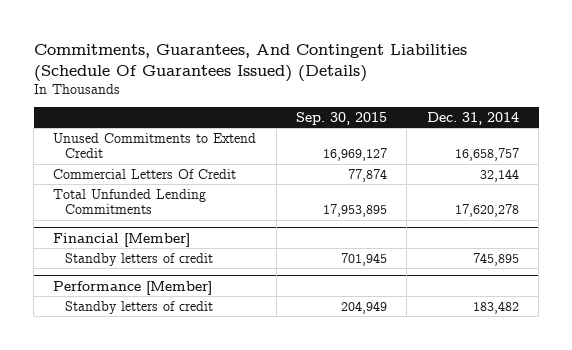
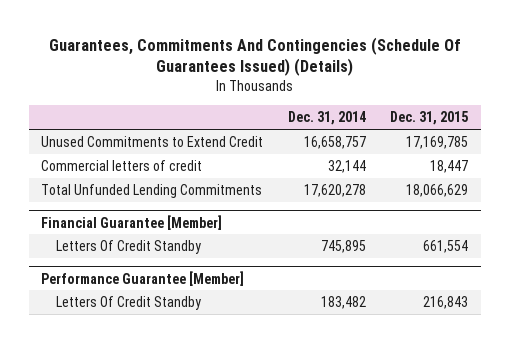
- Commitments, Guarantees, And Contingent Liabilities (Schedule Of Guarantees Issued) (Details)
+ Guarantees, Commitments And Contingencies (Schedule Of Guarantees Issued) (Details)
- | Sep. 30, 2015 | Dec. 31, 2014
+ | Dec. 31, 2014 | Dec. 31, 2015
- Commercial Letters Of Credit | 77,874 | 32,144
+ Commercial letters of credit | 32,144 | 18,447
- Financial [Member]
- Standby letters of credit | 701,945 | 745,895
- Performance [Member]
- Standby letters of credit | 204,949 | 183,482
+ Financial Guarantee [Member]
+ Letters Of Credit Standby | 745,895 | 661,554
+ Performance Guarantee [Member]
+ Letters Of Credit Standby | 183,482 | 216,843

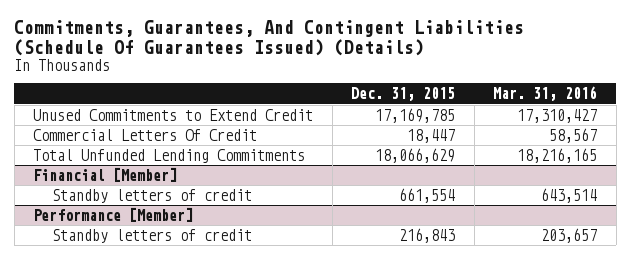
- Guarantees, Commitments And Contingencies (Schedule Of Guarantees Issued) (Details)
+ Commitments, Guarantees, And Contingent Liabilities (Schedule Of Guarantees Issued) (Details)
- | Dec. 31, 2014 | Dec. 31, 2015
+ | Dec. 31, 2015 | Mar. 31, 2016
- Commercial letters of credit | 32,144 | 18,447
+ Commercial Letters Of Credit | 18,447 | 58,567
- Financial Guarantee [Member]
- Letters Of Credit Standby | 745,895 | 661,554
- Performance Guarantee [Member]
- Letters Of Credit Standby | 183,482 | 216,843
+ Financial [Member]
+ Standby letters of credit | 661,554 | 643,514
+ Performance [Member]
+ Standby letters of credit | 216,843 | 203,657

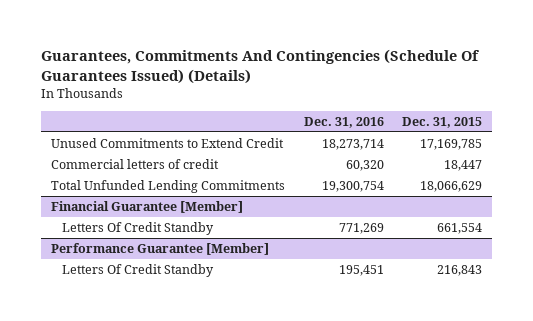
- Commitments, Guarantees, And Contingent Liabilities (Schedule Of Guarantees Issued) (Details)
+ Guarantees, Commitments And Contingencies (Schedule Of Guarantees Issued) (Details)
- | Dec. 31, 2015 | Mar. 31, 2016
+ | Dec. 31, 2016 | Dec. 31, 2015
- Commercial Letters Of Credit | 18,447 | 58,567
+ Commercial letters of credit | 60,320 | 18,447
- Financial [Member]
- Standby letters of credit | 661,554 | 643,514
- Performance [Member]
- Standby letters of credit | 216,843 | 203,657
+ Financial Guarantee [Member]
+ Letters Of Credit Standby | 771,269 | 661,554
+ Performance Guarantee [Member]
+ Letters Of Credit Standby | 195,451 | 216,843

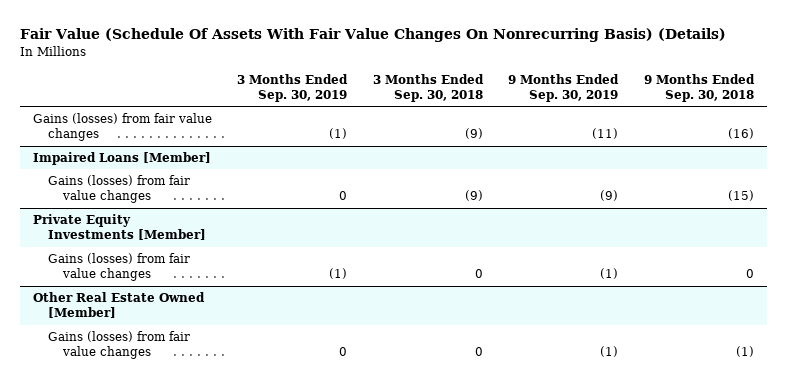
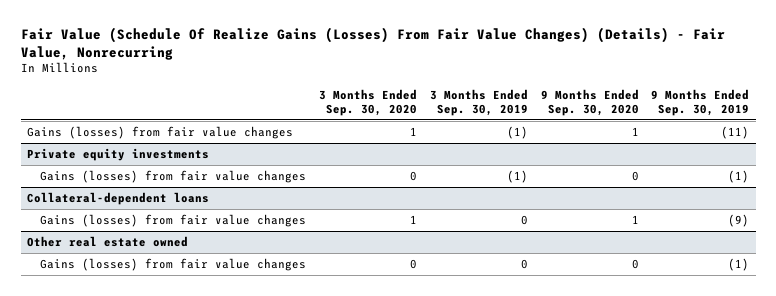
- Fair Value (Schedule Of Assets With Fair Value Changes On Nonrecurring Basis) (Details)
+ Fair Value (Schedule Of Realize Gains (Losses) From Fair Value Changes) (Details) - Fair Value, Nonrecurring
- | 3 Months Ended Sep. 30, 2019 | 3 Months Ended Sep. 30, 2018 | 9 Months Ended Sep. 30, 2019 | 9 Months Ended Sep. 30, 2018
+ | 3 Months Ended Sep. 30, 2020 | 3 Months Ended Sep. 30, 2019 | 9 Months Ended Sep. 30, 2020 | 9 Months Ended Sep. 30, 2019
- Impaired Loans [Member]
- Gains (losses) from fair value changes | 0 | (9) | (9) | (15)
- Private Equity Investments [Member]
+ Private equity investments
- Other Real Estate Owned [Member]
+ Collateral-dependent loans
+ Gains (losses) from fair value changes | 1 | 0 | 1 | (9)
+ Other real estate owned

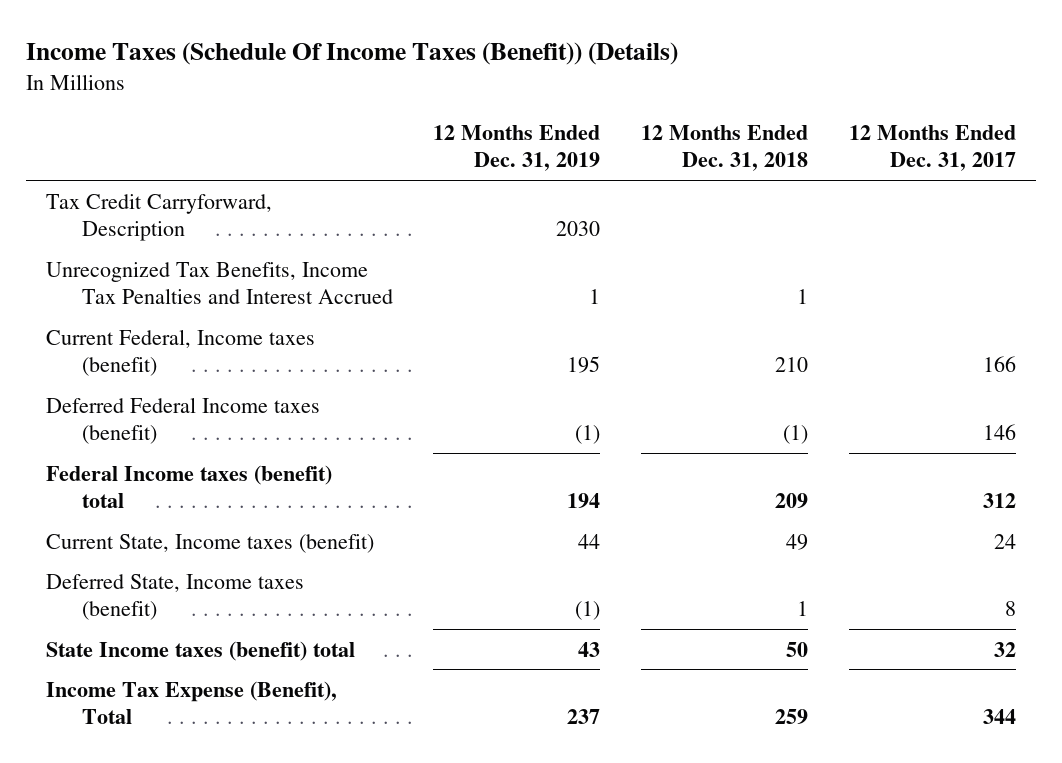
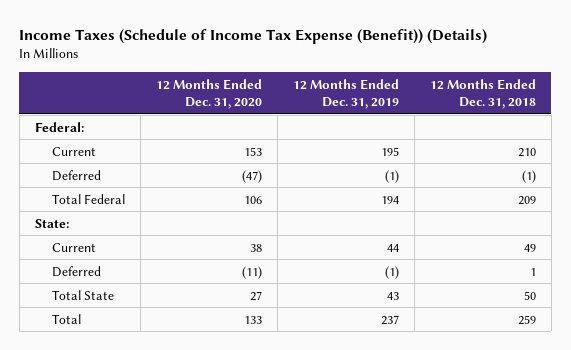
- Income Taxes (Schedule Of Income Taxes (Benefit)) (Details)
+ Income Taxes (Schedule of Income Tax Expense (Benefit)) (Details)
- | 12 Months Ended Dec. 31, 2019 | 12 Months Ended Dec. 31, 2018 | 12 Months Ended Dec. 31, 2017
+ | 12 Months Ended Dec. 31, 2020 | 12 Months Ended Dec. 31, 2019 | 12 Months Ended Dec. 31, 2018
- Tax Credit Carryforward, Description | 2030 | |
- Unrecognized Tax Benefits, Income Tax Penalties and Interest Accrued | 1 | 1 |
- Current Federal, Income taxes (benefit) | 195 | 210 | 166
- Deferred Federal Income taxes (benefit) | (1) | (1) | 146
- Federal Income taxes (benefit) total | 194 | 209 | 312
- Current State, Income taxes (benefit) | 44 | 49 | 24
- Deferred State, Income taxes (benefit) | (1) | 1 | 8
- State Income taxes (benefit) total | 43 | 50 | 32
- Income Tax Expense (Benefit), Total | 237 | 259 | 344
+ Federal:
+ Current | 153 | 195 | 210
+ Deferred | (47) | (1) | (1)
+ Total Federal | 106 | 194 | 209
+ State:
+ Current | 38 | 44 | 49
+ Deferred | (11) | (1) | 1
+ Total State | 27 | 43 | 50
+ Total | 133 | 237 | 259

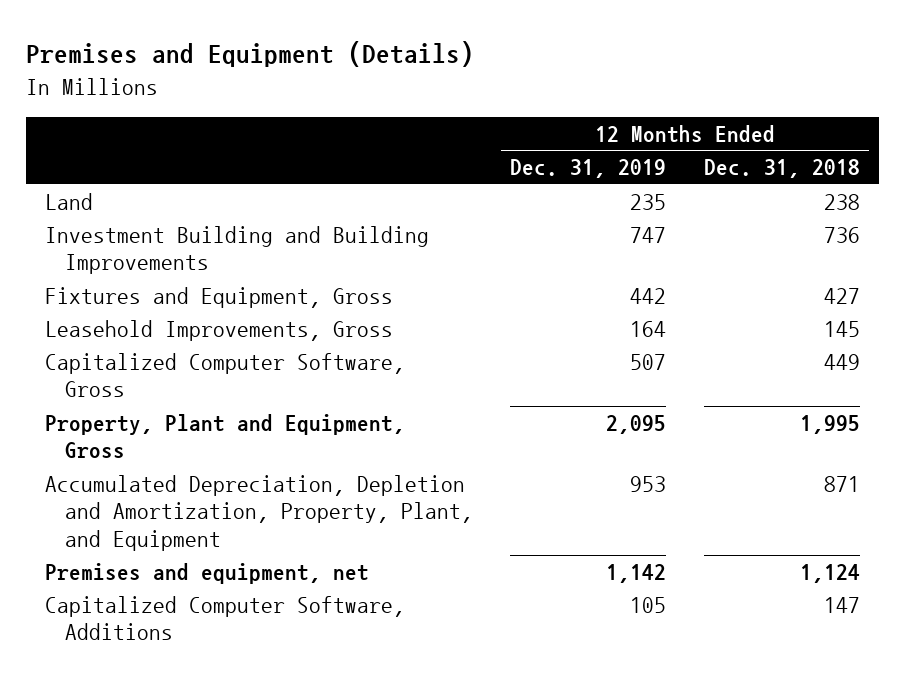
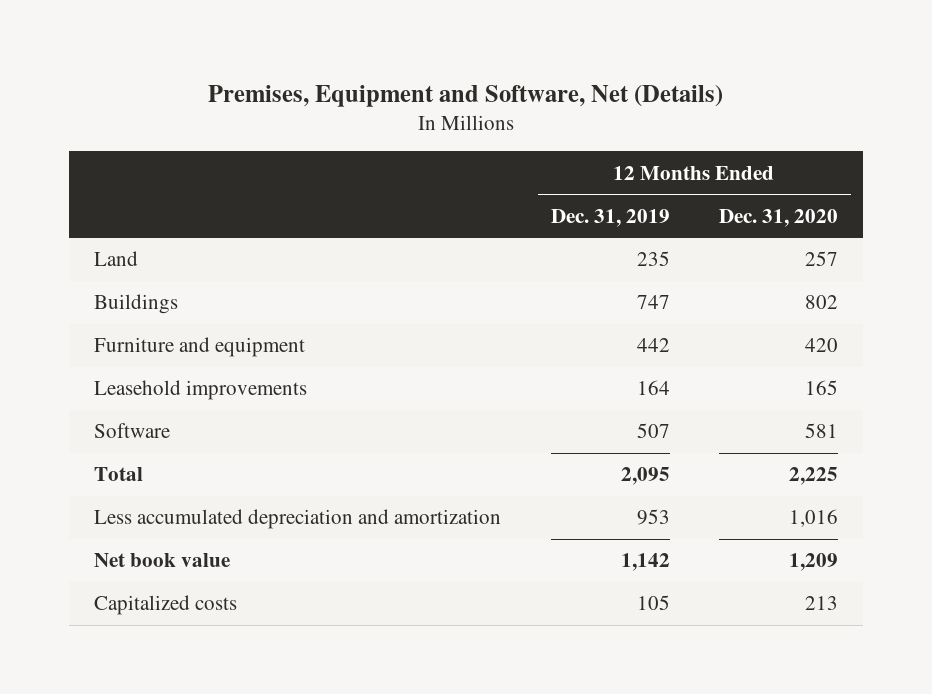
- Premises and Equipment (Details)
+ Premises, Equipment and Software, Net (Details)
- | 12 Months Ended Dec. 31, 2019 | 12 Months Ended Dec. 31, 2018
+ | 12 Months Ended Dec. 31, 2019 | 12 Months Ended Dec. 31, 2020
- Investment Building and Building Improvements | 747 | 736
- Fixtures and Equipment, Gross | 442 | 427
- Leasehold Improvements, Gross | 164 | 145
- Capitalized Computer Software, Gross | 507 | 449
- Property, Plant and Equipment, Gross | 2,095 | 1,995
- Accumulated Depreciation, Depletion and Amortization, Property, Plant, and Equipment | 953 | 871
- Premises and equipment, net | 1,142 | 1,124
- Capitalized Computer Software, Additions | 105 | 147
+ Buildings | 747 | 802
+ Furniture and equipment | 442 | 420
+ Leasehold improvements | 164 | 165
+ Software | 507 | 581
+ Total | 2,095 | 2,225
+ Less accumulated depreciation and amortization | 953 | 1,016
+ Net book value | 1,142 | 1,209
+ Capitalized costs | 105 | 213

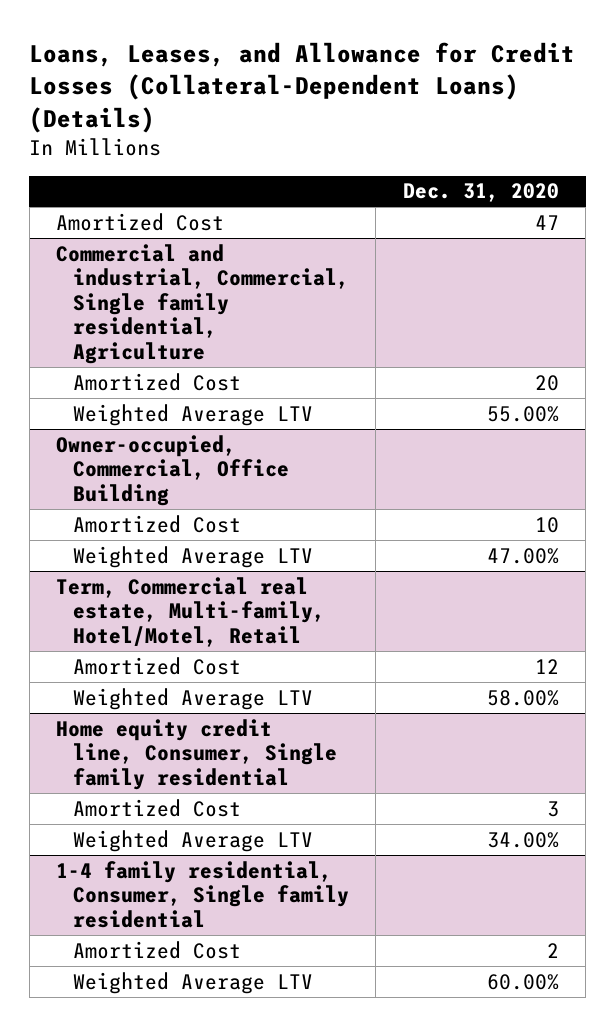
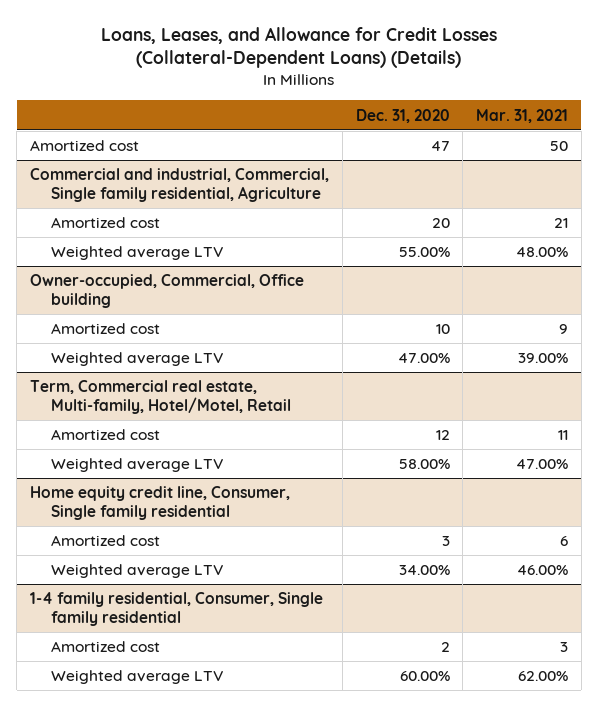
- | Dec. 31, 2020
+ | Dec. 31, 2020 | Mar. 31, 2021
- Amortized Cost | 47
+ Amortized cost | 47 | 50
@ Commercial and industrial, Commercial, Single family residential, Agriculture
- Amortized Cost | 20
- Weighted Average LTV | 55.00%
- Owner-occupied, Commercial, Office Building
- Amortized Cost | 10
- Weighted Average LTV | 47.00%
@ Commercial and industrial, Commercial, Single family residential, Agriculture
+ Amortized cost | 20 | 21
+ Weighted average LTV | 55.00% | 48.00%
+ Owner-occupied, Commercial, Office building
+ Amortized cost | 10 | 9
+ Weighted average LTV | 47.00% | 39.00%
@ Term, Commercial real estate, Multi-family, Hotel/Motel, Retail
- Amortized Cost | 12
- Weighted Average LTV | 58.00%
+ Amortized cost | 12 | 11
+ Weighted average LTV | 58.00% | 47.00%
@ Home equity credit line, Consumer, Single family residential
- Amortized Cost | 3
- Weighted Average LTV | 34.00%
+ Amortized cost | 3 | 6
+ Weighted average LTV | 34.00% | 46.00%
@ 1-4 family residential, Consumer, Single family residential
- Amortized Cost | 2
- Weighted Average LTV | 60.00%
+ Amortized cost | 2 | 3
+ Weighted average LTV | 60.00% | 62.00%

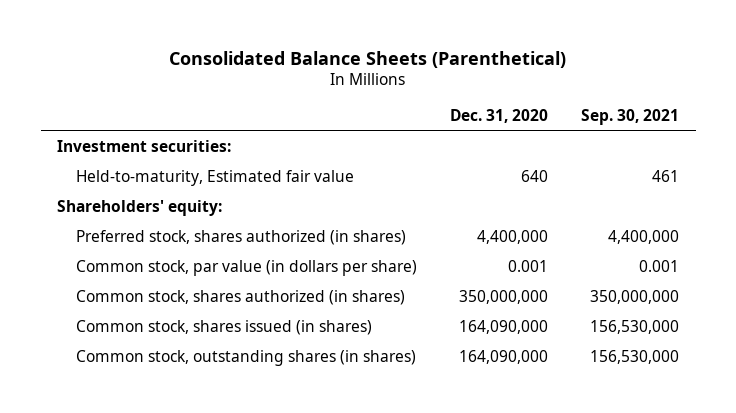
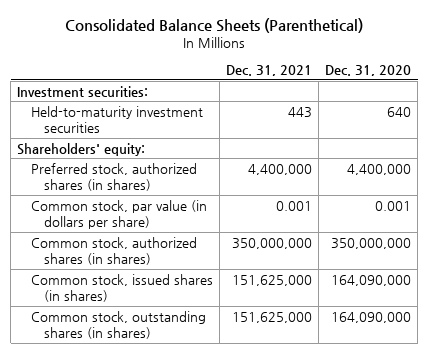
- | Dec. 31, 2020 | Sep. 30, 2021
+ | Dec. 31, 2021 | Dec. 31, 2020
- Held-to-maturity, Estimated fair value | 640 | 461
+ Held-to-maturity investment securities | 443 | 640
- Preferred stock, shares authorized (in shares) | 4,400,000 | 4,400,000
+ Preferred stock, authorized shares (in shares) | 4,400,000 | 4,400,000
- Common stock, shares authorized (in shares) | 350,000,000 | 350,000,000
- Common stock, shares issued (in shares) | 164,090,000 | 156,530,000
+ Common stock, authorized shares (in shares) | 350,000,000 | 350,000,000
+ Common stock, issued shares (in shares) | 151,625,000 | 164,090,000

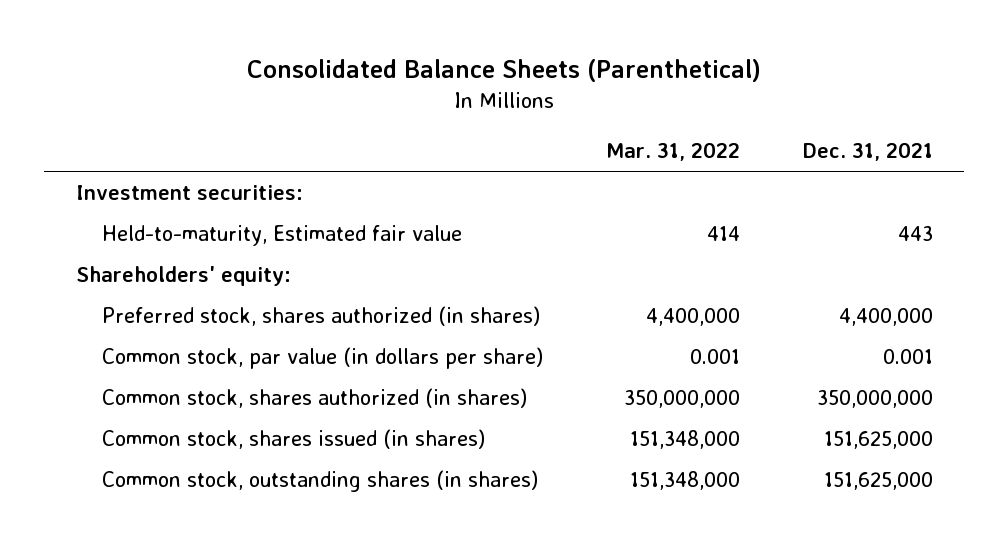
- | Dec. 31, 2021 | Dec. 31, 2020
+ | Mar. 31, 2022 | Dec. 31, 2021
- Held-to-maturity investment securities | 443 | 640
+ Held-to-maturity, Estimated fair value | 414 | 443
- Preferred stock, authorized shares (in shares) | 4,400,000 | 4,400,000
+ Preferred stock, shares authorized (in shares) | 4,400,000 | 4,400,000
- Common stock, authorized shares (in shares) | 350,000,000 | 350,000,000
- Common stock, issued shares (in shares) | 151,625,000 | 164,090,000
+ Common stock, shares authorized (in shares) | 350,000,000 | 350,000,000
+ Common stock, shares issued (in shares) | 151,348,000 | 151,625,000

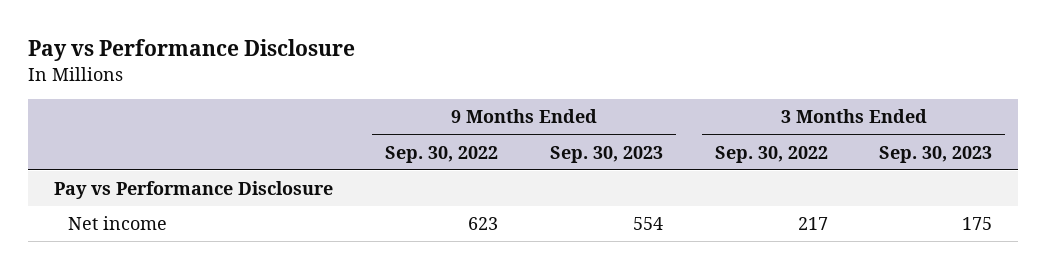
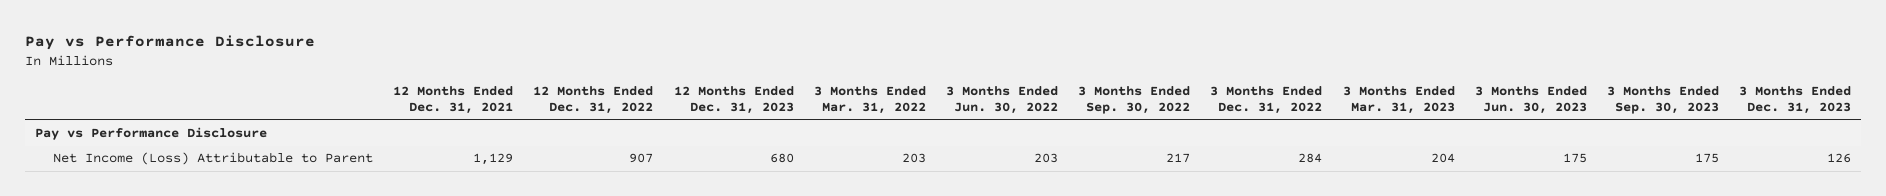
- | 9 Months Ended Sep. 30, 2022 | 9 Months Ended Sep. 30, 2023 | 3 Months Ended Sep. 30, 2022 | 3 Months Ended Sep. 30, 2023
+ | 12 Months Ended Dec. 31, 2021 | 12 Months Ended Dec. 31, 2022 | 12 Months Ended Dec. 31, 2023 | 3 Months Ended Mar. 31, 2022 | 3 Months Ended Jun. 30, 2022 | 3 Months Ended Sep. 30, 2022 | 3 Months Ended Dec. 31, 2022 | 3 Months Ended Mar. 31, 2023 | 3 Months Ended Jun. 30, 2023 | 3 Months Ended Sep. 30, 2023 | 3 Months Ended Dec. 31, 2023
- Net income | 623 | 554 | 217 | 175
+ Net Income (Loss) Attributable to Parent | 1,129 | 907 | 680 | 203 | 203 | 217 | 284 | 204 | 175 | 175 | 126

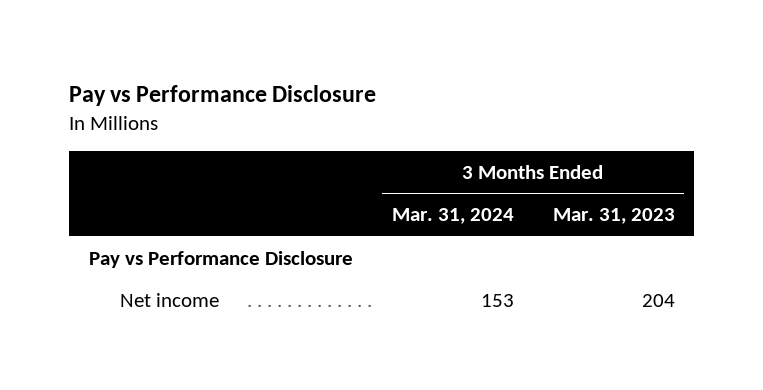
- | 12 Months Ended Dec. 31, 2021 | 12 Months Ended Dec. 31, 2022 | 12 Months Ended Dec. 31, 2023 | 3 Months Ended Mar. 31, 2022 | 3 Months Ended Jun. 30, 2022 | 3 Months Ended Sep. 30, 2022 | 3 Months Ended Dec. 31, 2022 | 3 Months Ended Mar. 31, 2023 | 3 Months Ended Jun. 30, 2023 | 3 Months Ended Sep. 30, 2023 | 3 Months Ended Dec. 31, 2023
+ | 3 Months Ended Mar. 31, 2024 | 3 Months Ended Mar. 31, 2023
- Net Income (Loss) Attributable to Parent | 1,129 | 907 | 680 | 203 | 203 | 217 | 284 | 204 | 175 | 175 | 126
+ Net income | 153 | 204

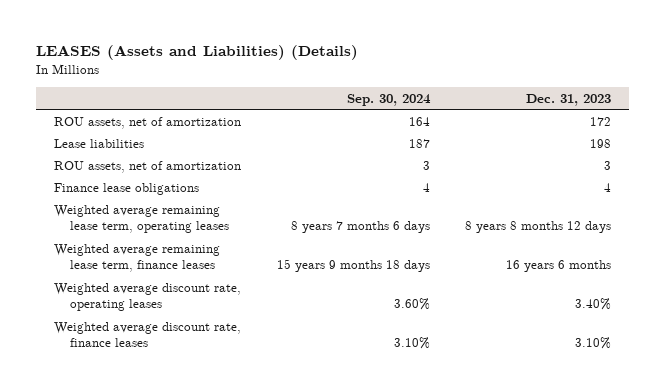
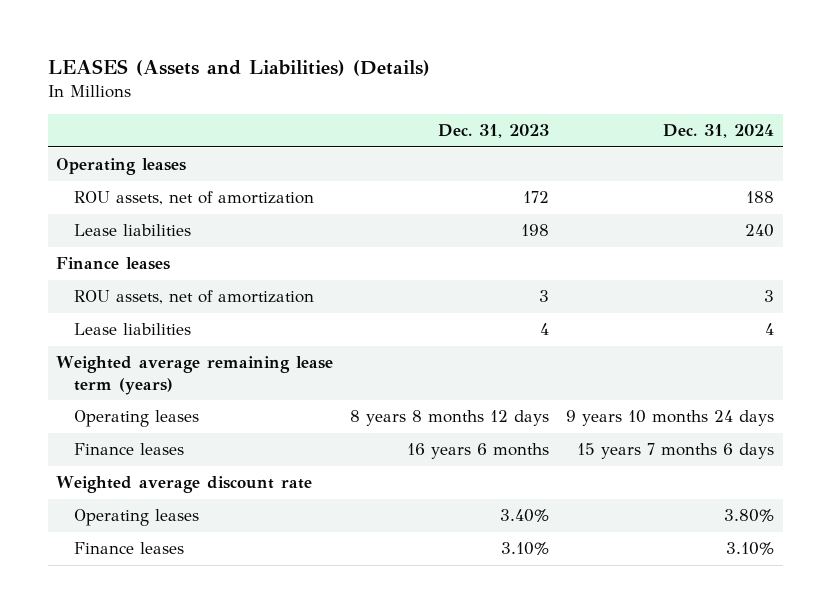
- | Sep. 30, 2024 | Dec. 31, 2023
+ | Dec. 31, 2023 | Dec. 31, 2024
+ Operating leases
+ Finance leases
- Finance lease obligations | 4 | 4
- Weighted average remaining lease term, operating leases | 8 years 7 months 6 days | 8 years 8 months 12 days
- Weighted average remaining lease term, finance leases | 15 years 9 months 18 days | 16 years 6 months
- Weighted average discount rate, operating leases | 3.60% | 3.40%
- Weighted average discount rate, finance leases | 3.10% | 3.10%
+ Lease liabilities | 4 | 4
+ Weighted average remaining lease term (years)
+ Operating leases | 8 years 8 months 12 days | 9 years 10 months 24 days
+ Finance leases | 16 years 6 months | 15 years 7 months 6 days
+ Weighted average discount rate
+ Operating leases | 3.40% | 3.80%
+ Finance leases | 3.10% | 3.10%

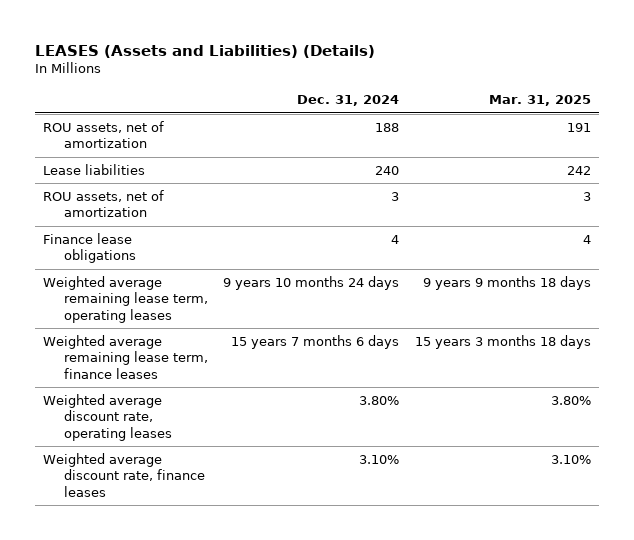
- | Dec. 31, 2023 | Dec. 31, 2024
+ | Dec. 31, 2024 | Mar. 31, 2025
- Operating leases
- Finance leases
- Lease liabilities | 4 | 4
- Weighted average remaining lease term (years)
- Operating leases | 8 years 8 months 12 days | 9 years 10 months 24 days
- Finance leases | 16 years 6 months | 15 years 7 months 6 days
- Weighted average discount rate
- Operating leases | 3.40% | 3.80%
- Finance leases | 3.10% | 3.10%
+ Finance lease obligations | 4 | 4
+ Weighted average remaining lease term, operating leases | 9 years 10 months 24 days | 9 years 9 months 18 days
+ Weighted average remaining lease term, finance leases | 15 years 7 months 6 days | 15 years 3 months 18 days
+ Weighted average discount rate, operating leases | 3.80% | 3.80%
+ Weighted average discount rate, finance leases | 3.10% | 3.10%

